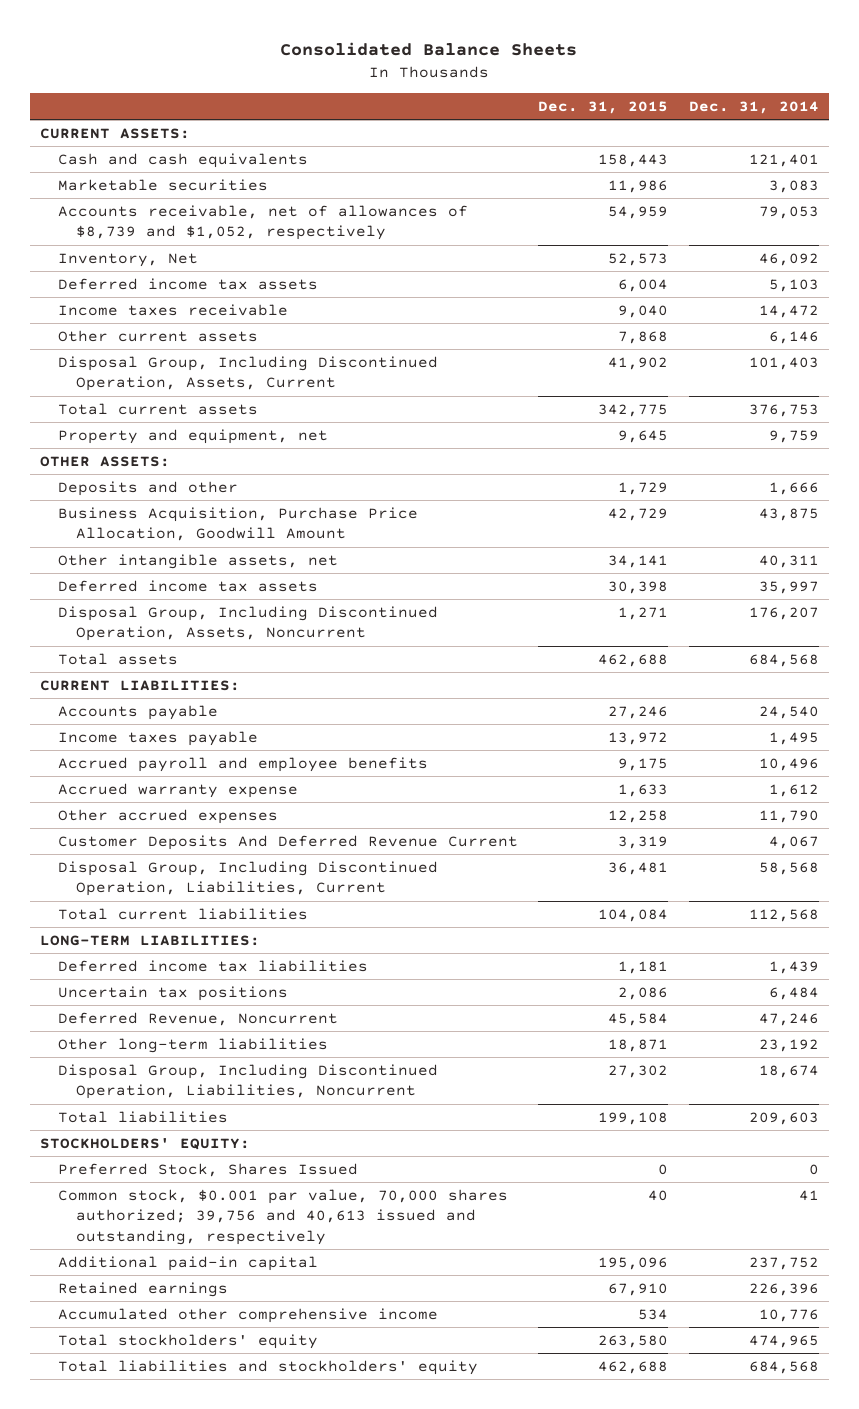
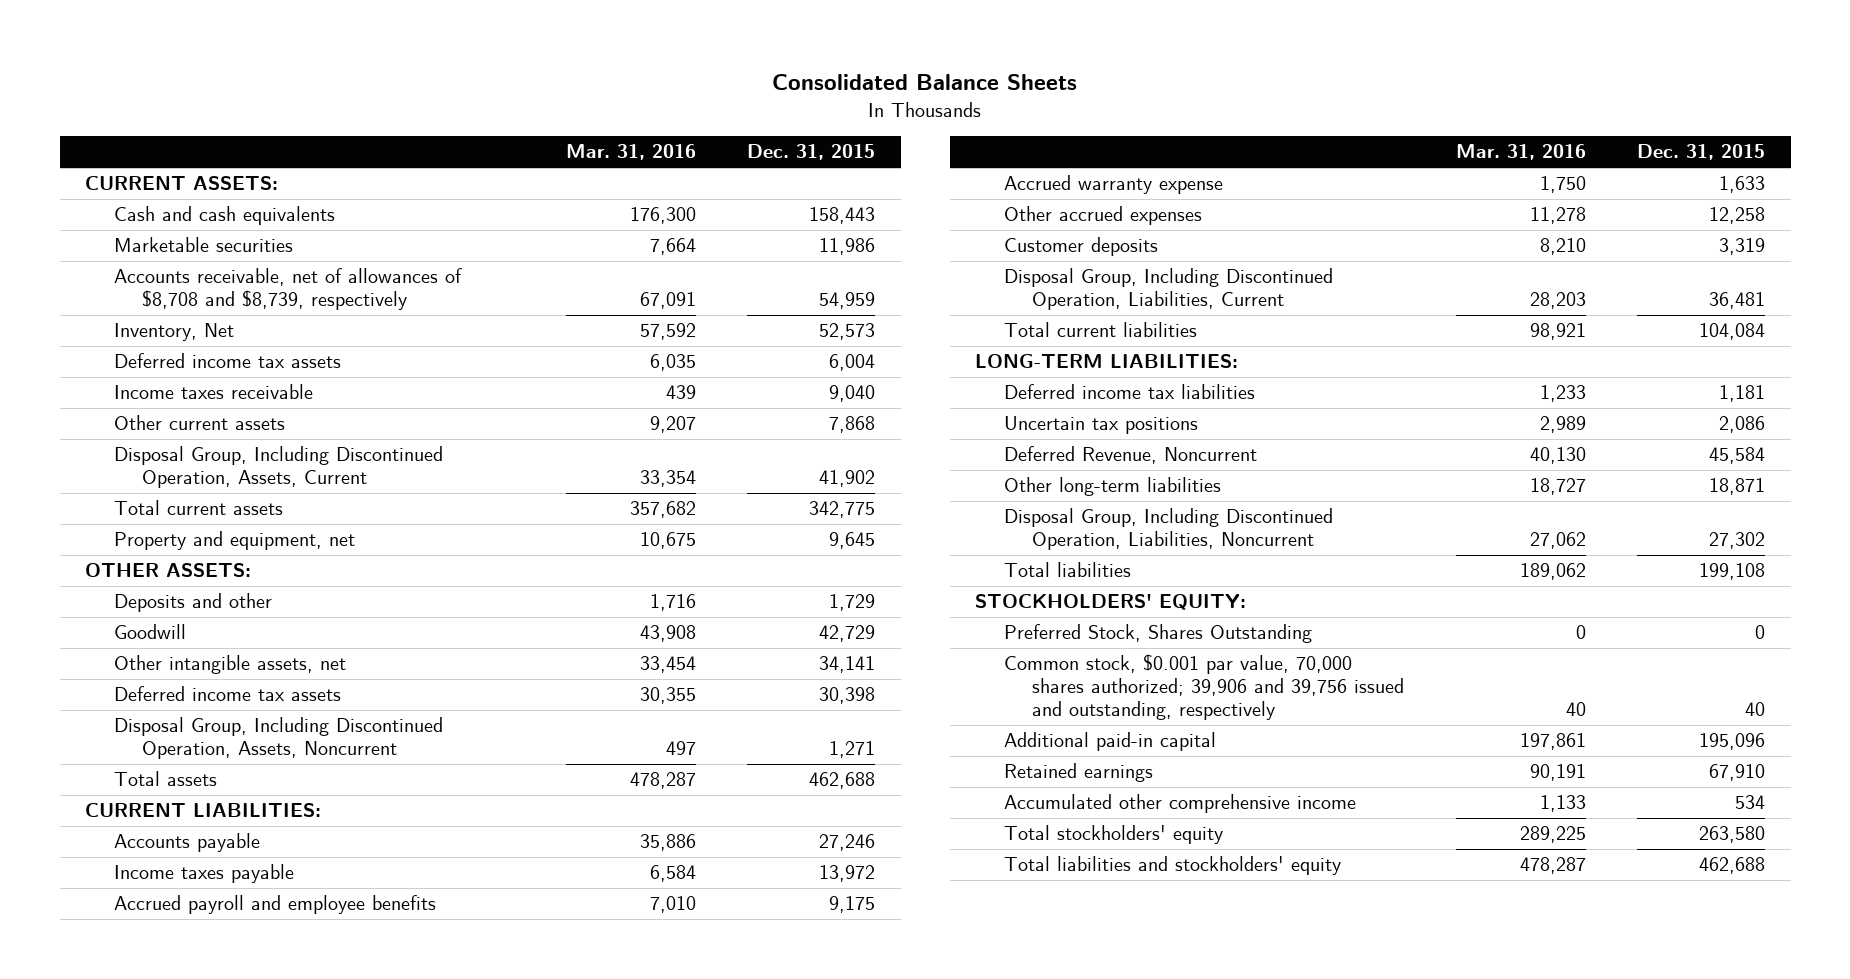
- | Dec. 31, 2015 | Dec. 31, 2014
+ | Mar. 31, 2016 | Dec. 31, 2015
- Accounts receivable, net of allowances of $8,739 and $1,052, respectively | 54,959 | 79,053
+ Accounts receivable, net of allowances of $8,708 and $8,739, respectively | 67,091 | 54,959
- Business Acquisition, Purchase Price Allocation, Goodwill Amount | 42,729 | 43,875
+ Goodwill | 43,908 | 42,729
- Customer Deposits And Deferred Revenue Current | 3,319 | 4,067
+ Customer deposits | 8,210 | 3,319
- Preferred Stock, Shares Issued | 0 | 0
- Common stock, $0.001 par value, 70,000 shares authorized; 39,756 and 40,613 issued and outstanding, respectively | 40 | 41
+ Preferred Stock, Shares Outstanding | 0 | 0
+ Common stock, $0.001 par value, 70,000 shares authorized; 39,906 and 39,756 issued and outstanding, respectively | 40 | 40

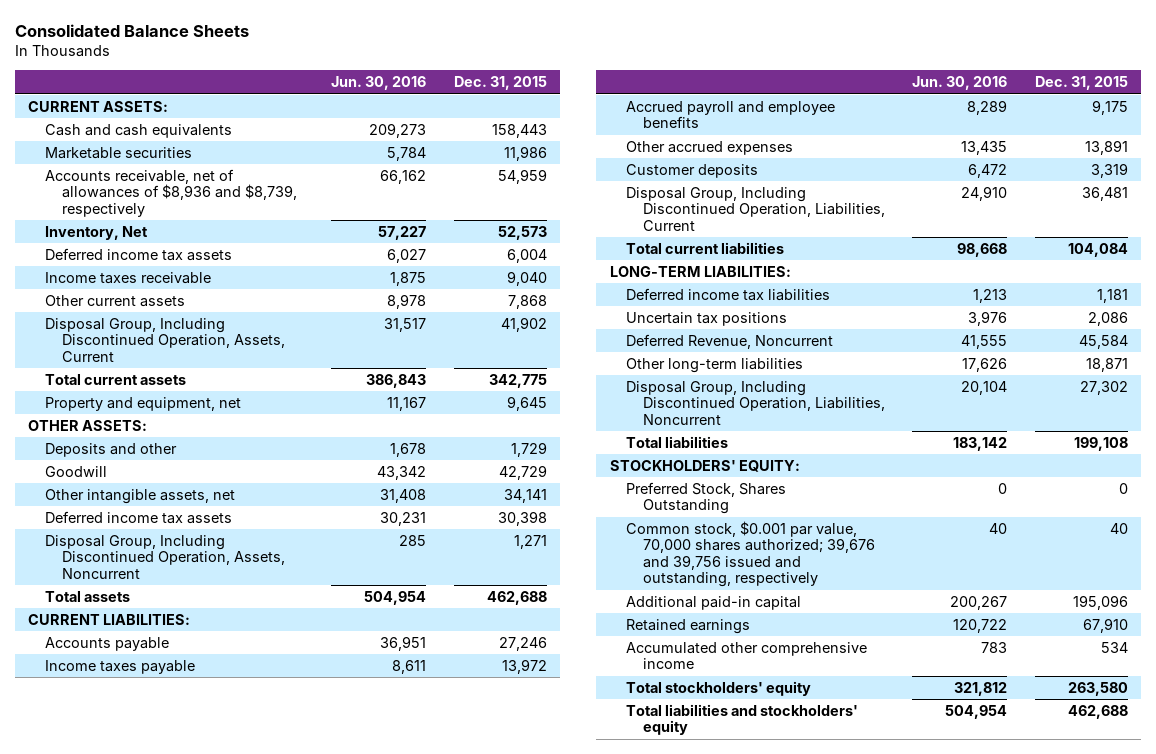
- | Mar. 31, 2016 | Dec. 31, 2015
+ | Jun. 30, 2016 | Dec. 31, 2015
- Accounts receivable, net of allowances of $8,708 and $8,739, respectively | 67,091 | 54,959
+ Accounts receivable, net of allowances of $8,936 and $8,739, respectively | 66,162 | 54,959
- Accrued warranty expense | 1,750 | 1,633
- Other accrued expenses | 11,278 | 12,258
+ Other accrued expenses | 13,435 | 13,891
- Common stock, $0.001 par value, 70,000 shares authorized; 39,906 and 39,756 issued and outstanding, respectively | 40 | 40
+ Common stock, $0.001 par value, 70,000 shares authorized; 39,676 and 39,756 issued and outstanding, respectively | 40 | 40

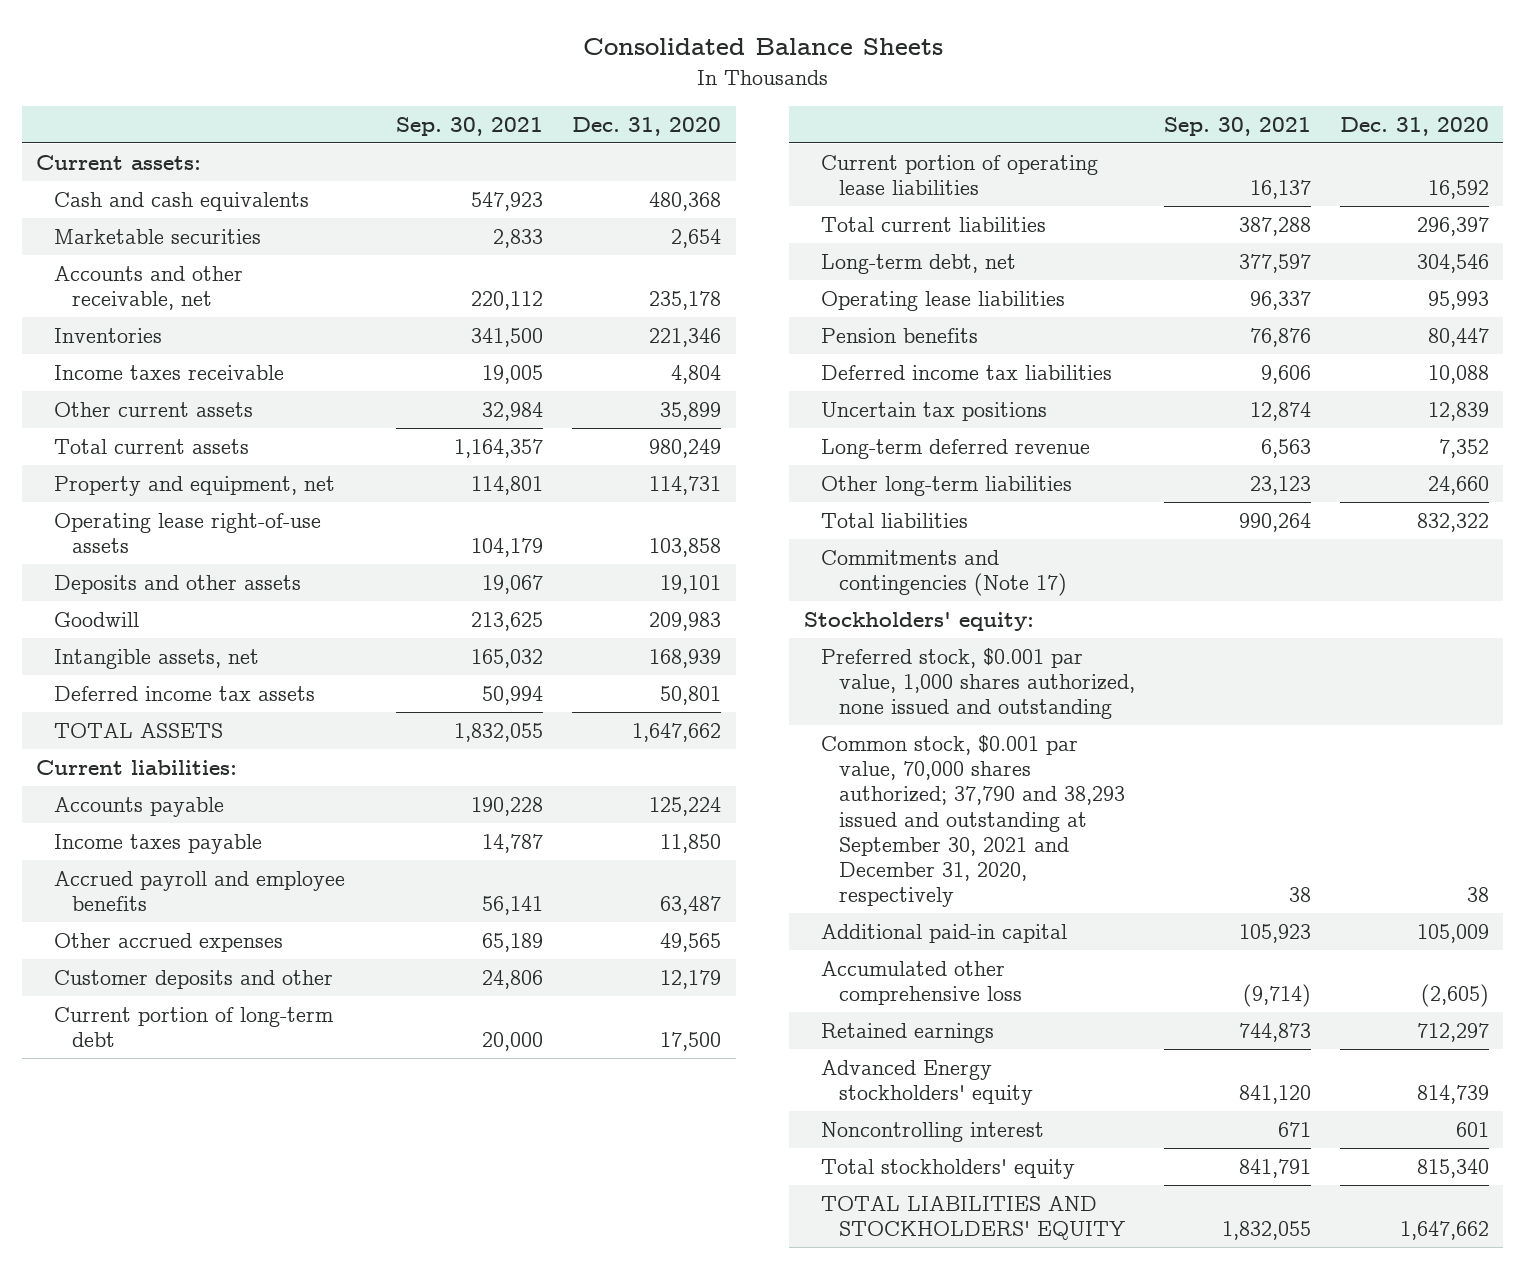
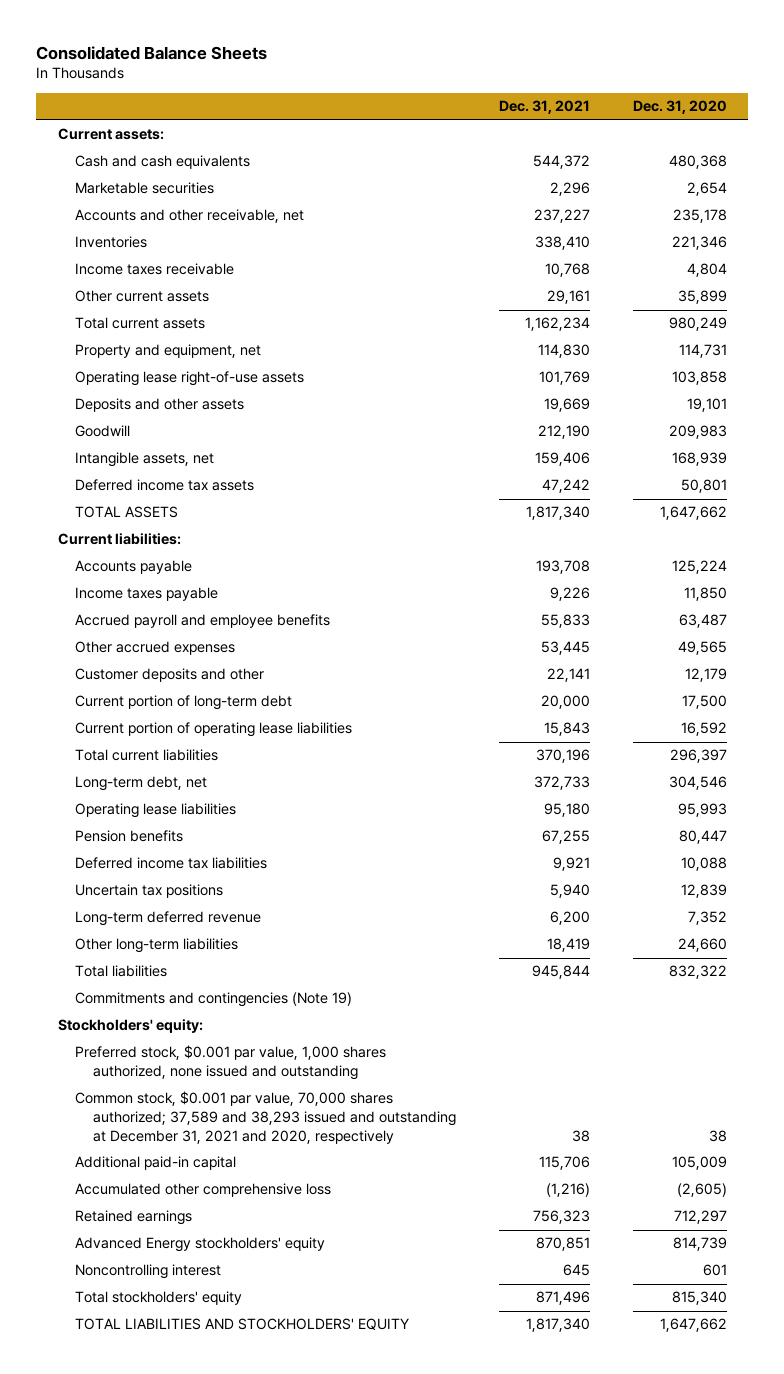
- | Sep. 30, 2021 | Dec. 31, 2020
+ | Dec. 31, 2021 | Dec. 31, 2020
- Commitments and contingencies (Note 17)
+ Commitments and contingencies (Note 19)
- Common stock, $0.001 par value, 70,000 shares authorized; 37,790 and 38,293 issued and outstanding at September 30, 2021 and December 31, 2020, respectively | 38 | 38
+ Common stock, $0.001 par value, 70,000 shares authorized; 37,589 and 38,293 issued and outstanding at December 31, 2021 and 2020, respectively | 38 | 38

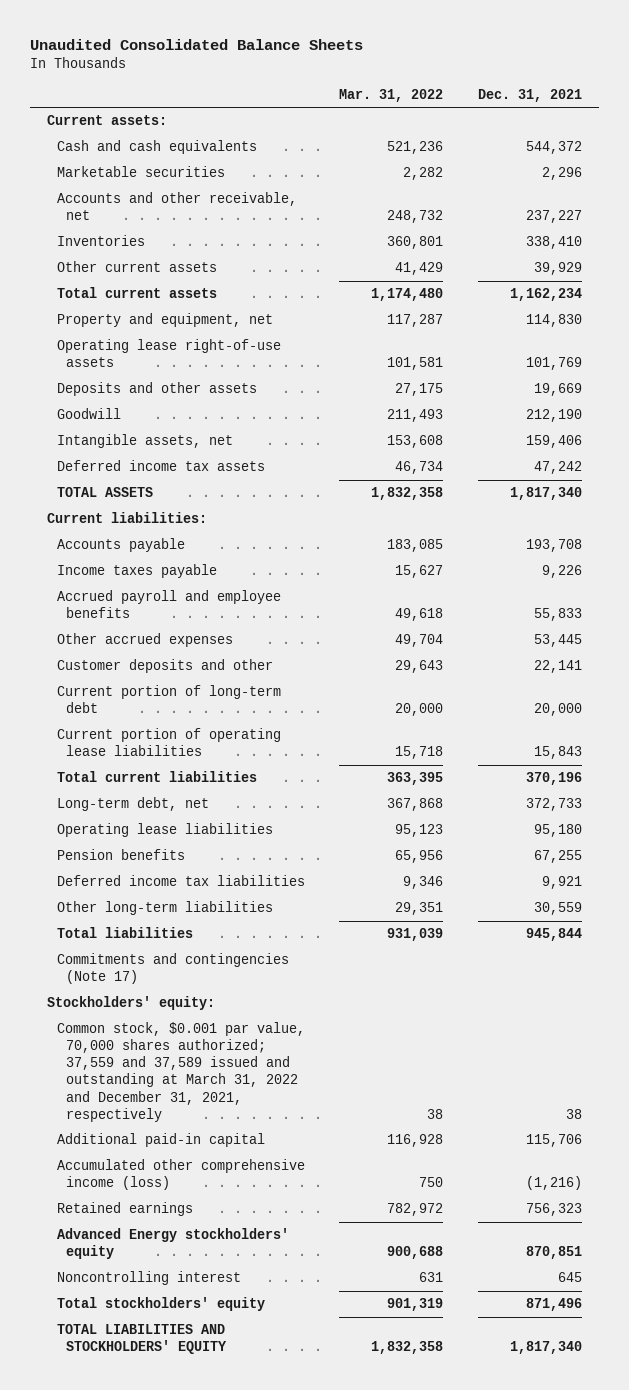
- Consolidated Balance Sheets
+ Unaudited Consolidated Balance Sheets
- | Dec. 31, 2021 | Dec. 31, 2020
+ | Mar. 31, 2022 | Dec. 31, 2021
- Income taxes receivable | 10,768 | 4,804
- Other current assets | 29,161 | 35,899
+ Other current assets | 41,429 | 39,929
- Uncertain tax positions | 5,940 | 12,839
- Long-term deferred revenue | 6,200 | 7,352
- Other long-term liabilities | 18,419 | 24,660
+ Other long-term liabilities | 29,351 | 30,559
- Commitments and contingencies (Note 19)
+ Commitments and contingencies (Note 17)
- Preferred stock, $0.001 par value, 1,000 shares authorized, none issued and outstanding
- Common stock, $0.001 par value, 70,000 shares authorized; 37,589 and 38,293 issued and outstanding at December 31, 2021 and 2020, respectively | 38 | 38
+ Common stock, $0.001 par value, 70,000 shares authorized; 37,559 and 37,589 issued and outstanding at March 31, 2022 and December 31, 2021, respectively | 38 | 38
- Accumulated other comprehensive loss | (1,216) | (2,605)
+ Accumulated other comprehensive income (loss) | 750 | (1,216)

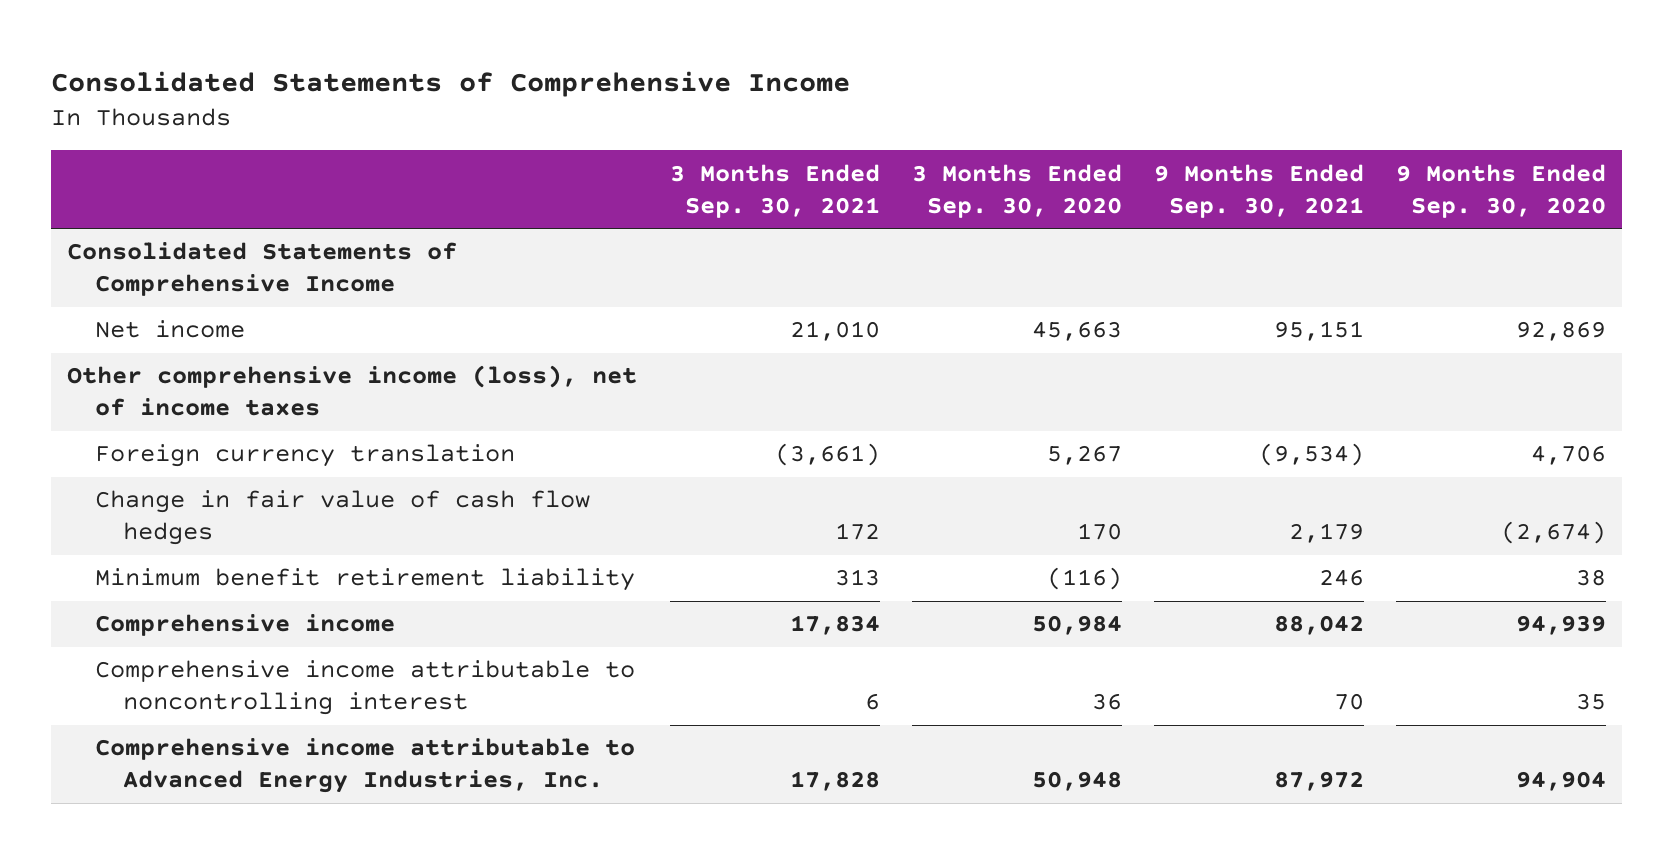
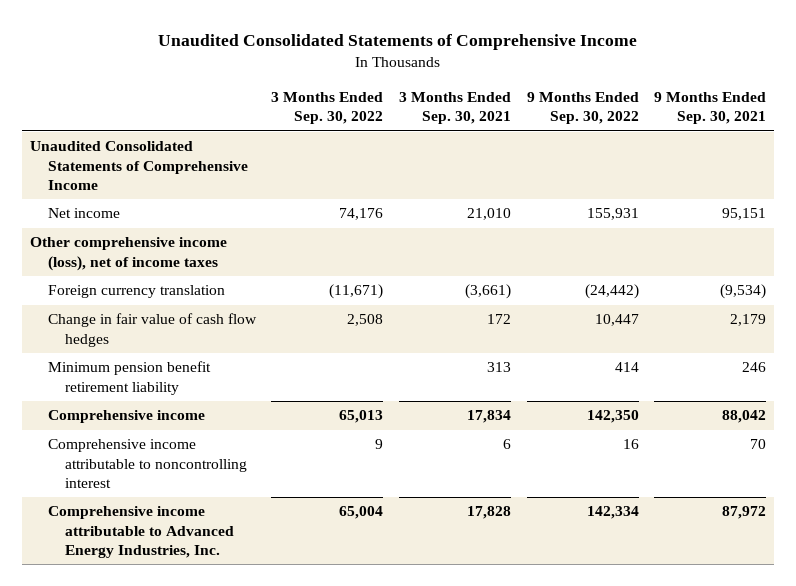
- Consolidated Statements of Comprehensive Income
+ Unaudited Consolidated Statements of Comprehensive Income
- | 3 Months Ended Sep. 30, 2021 | 3 Months Ended Sep. 30, 2020 | 9 Months Ended Sep. 30, 2021 | 9 Months Ended Sep. 30, 2020
+ | 3 Months Ended Sep. 30, 2022 | 3 Months Ended Sep. 30, 2021 | 9 Months Ended Sep. 30, 2022 | 9 Months Ended Sep. 30, 2021
- Consolidated Statements of Comprehensive Income
+ Unaudited Consolidated Statements of Comprehensive Income
- Minimum benefit retirement liability | 313 | (116) | 246 | 38
+ Minimum pension benefit retirement liability | | 313 | 414 | 246

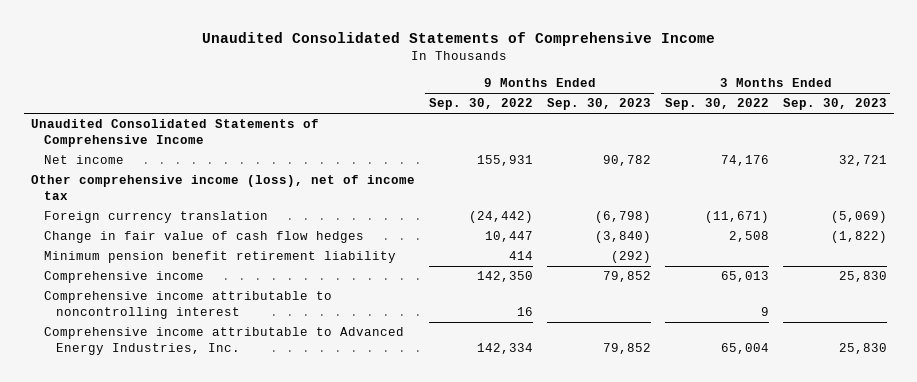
- | 3 Months Ended Sep. 30, 2022 | 3 Months Ended Sep. 30, 2021 | 9 Months Ended Sep. 30, 2022 | 9 Months Ended Sep. 30, 2021
+ | 9 Months Ended Sep. 30, 2022 | 9 Months Ended Sep. 30, 2023 | 3 Months Ended Sep. 30, 2022 | 3 Months Ended Sep. 30, 2023
- Other comprehensive income (loss), net of income taxes
+ Other comprehensive income (loss), net of income tax

